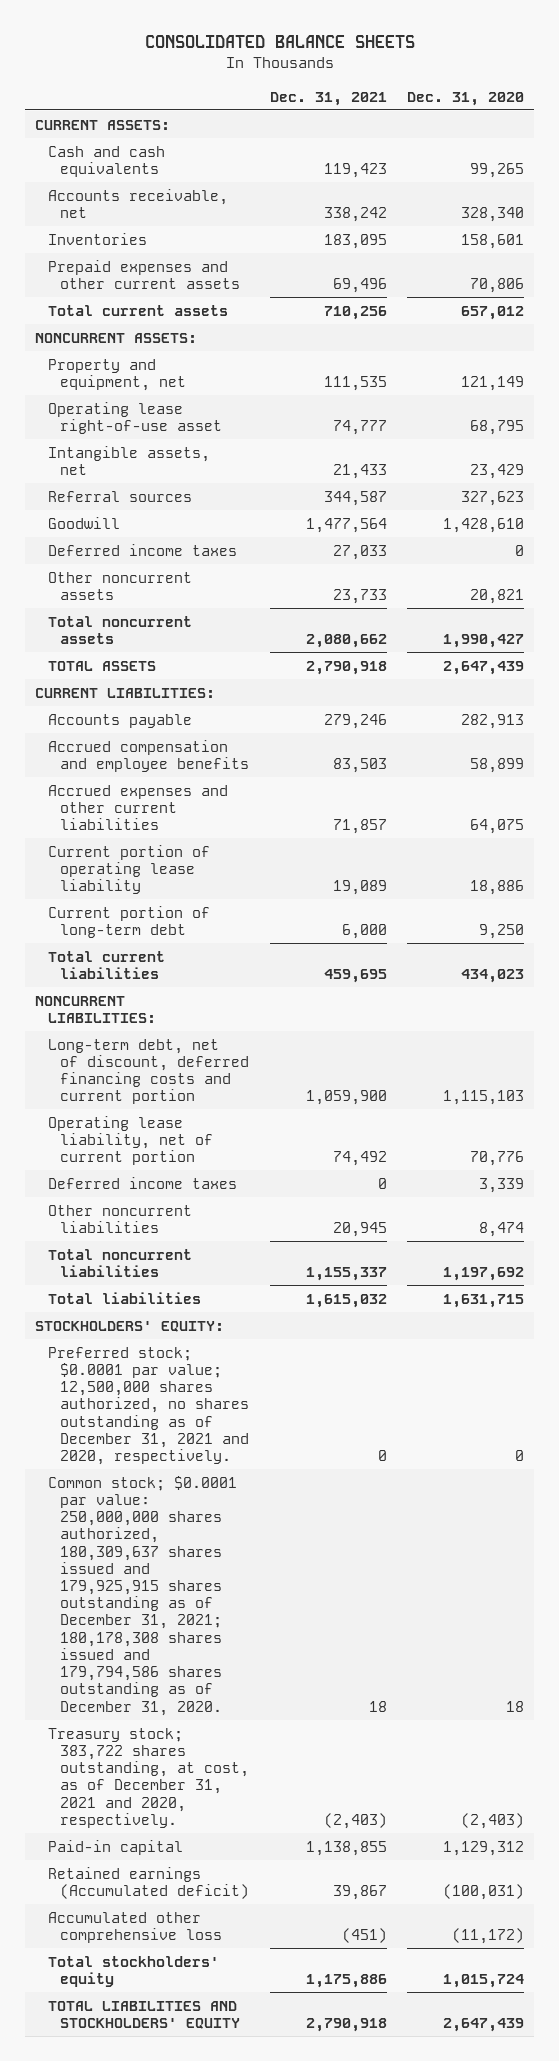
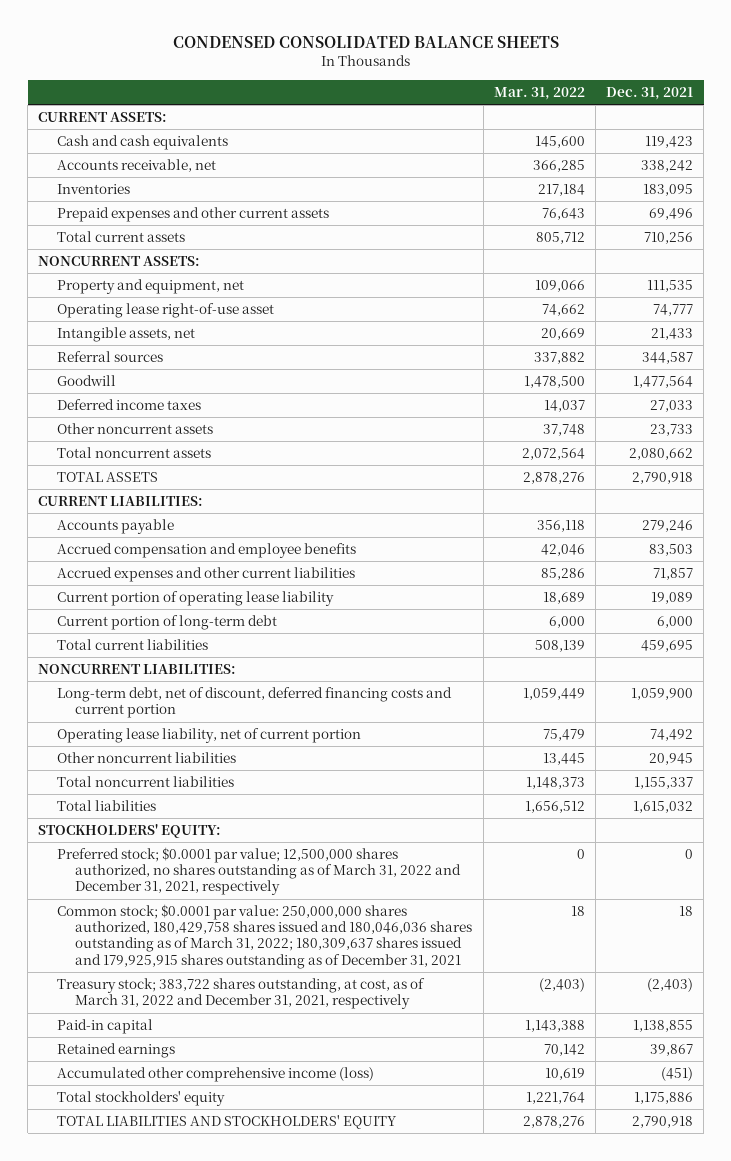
- CONSOLIDATED BALANCE SHEETS
+ CONDENSED CONSOLIDATED BALANCE SHEETS
- | Dec. 31, 2021 | Dec. 31, 2020
+ | Mar. 31, 2022 | Dec. 31, 2021
- Deferred income taxes | 0 | 3,339
- Preferred stock; $0.0001 par value; 12,500,000 shares authorized, no shares outstanding as of December 31, 2021 and 2020, respectively. | 0 | 0
- Common stock; $0.0001 par value: 250,000,000 shares authorized, 180,309,637 shares issued and 179,925,915 shares outstanding as of December 31, 2021; 180,178,308 shares issued and 179,794,586 shares outstanding as of December 31, 2020. | 18 | 18
- Treasury stock; 383,722 shares outstanding, at cost, as of December 31, 2021 and 2020, respectively. | (2,403) | (2,403)
+ Preferred stock; $0.0001 par value; 12,500,000 shares authorized, no shares outstanding as of March 31, 2022 and December 31, 2021, respectively | 0 | 0
+ Common stock; $0.0001 par value: 250,000,000 shares authorized, 180,429,758 shares issued and 180,046,036 shares outstanding as of March 31, 2022; 180,309,637 shares issued and 179,925,915 shares outstanding as of December 31, 2021 | 18 | 18
+ Treasury stock; 383,722 shares outstanding, at cost, as of March 31, 2022 and December 31, 2021, respectively | (2,403) | (2,403)
- Retained earnings (Accumulated deficit) | 39,867 | (100,031)
- Accumulated other comprehensive loss | (451) | (11,172)
+ Retained earnings | 70,142 | 39,867
+ Accumulated other comprehensive income (loss) | 10,619 | (451)

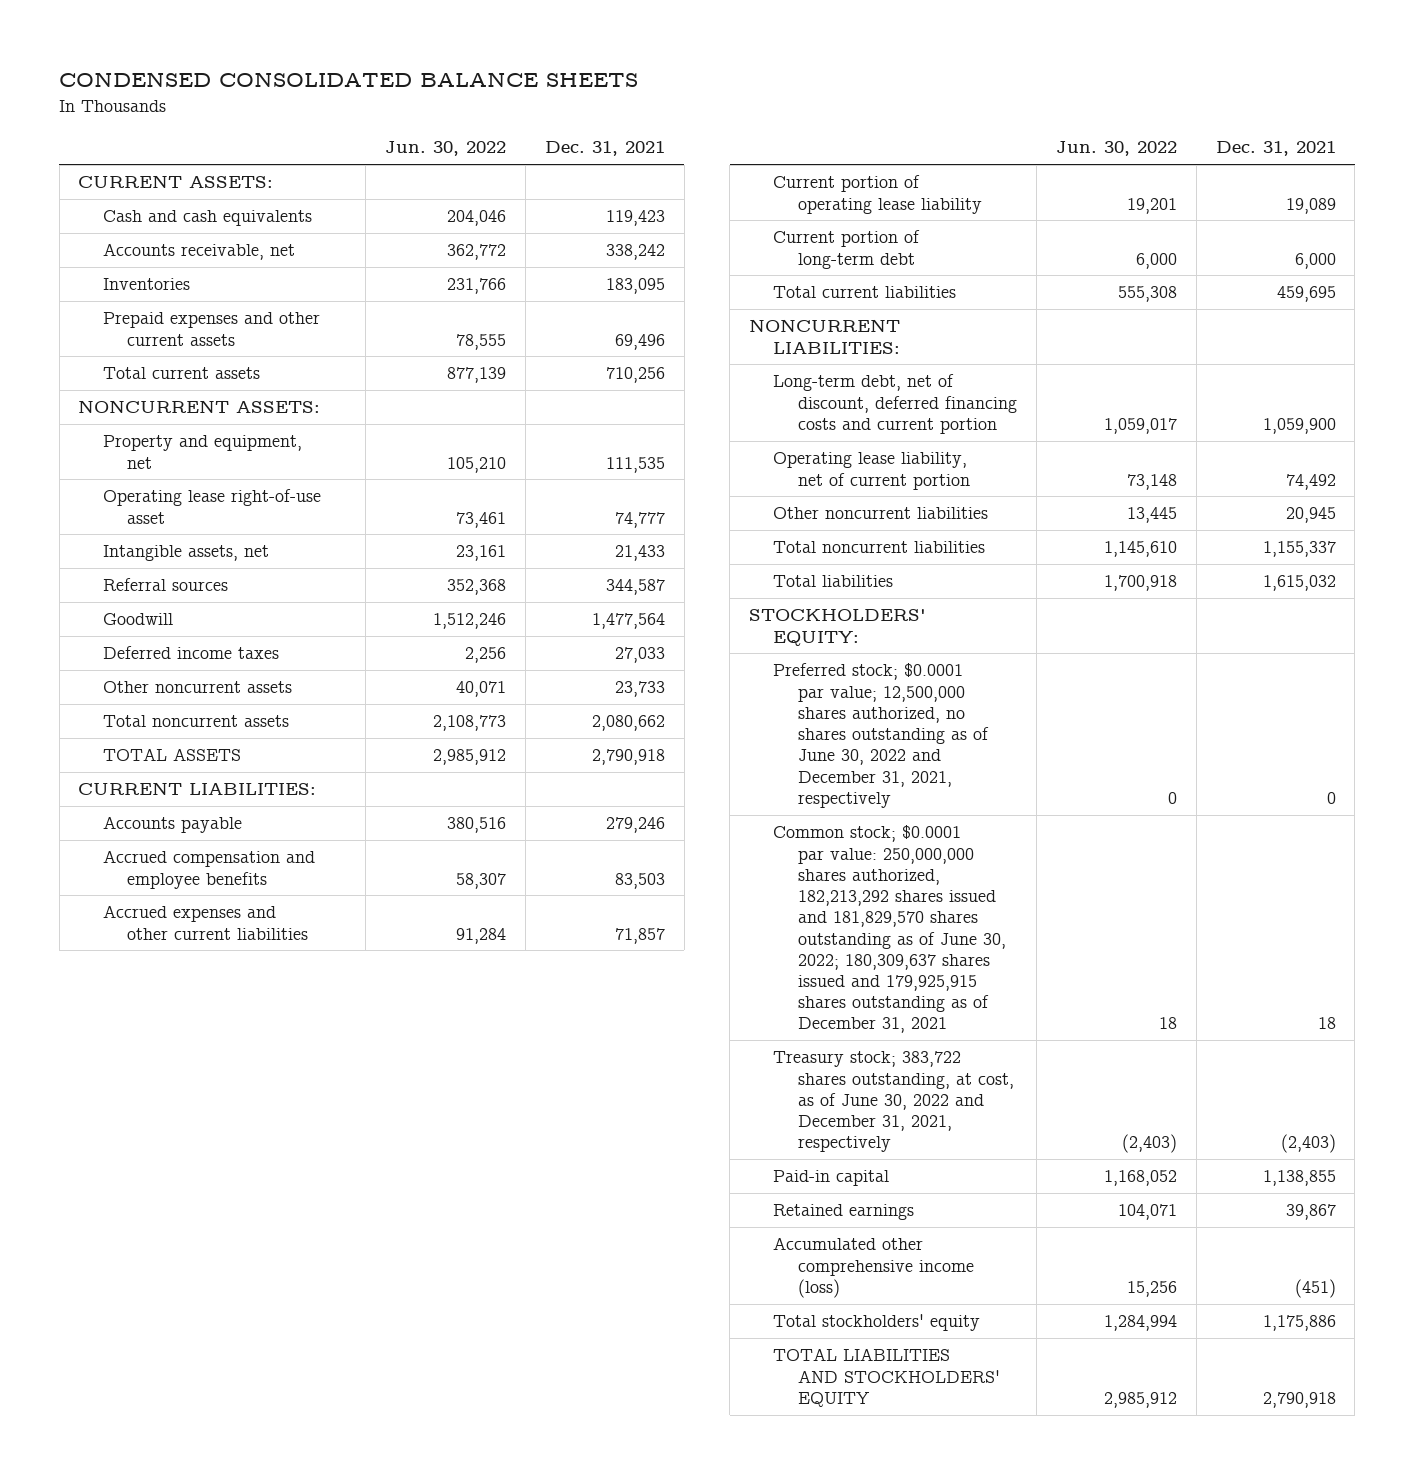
- | Mar. 31, 2022 | Dec. 31, 2021
+ | Jun. 30, 2022 | Dec. 31, 2021
- Preferred stock; $0.0001 par value; 12,500,000 shares authorized, no shares outstanding as of March 31, 2022 and December 31, 2021, respectively | 0 | 0
- Common stock; $0.0001 par value: 250,000,000 shares authorized, 180,429,758 shares issued and 180,046,036 shares outstanding as of March 31, 2022; 180,309,637 shares issued and 179,925,915 shares outstanding as of December 31, 2021 | 18 | 18
- Treasury stock; 383,722 shares outstanding, at cost, as of March 31, 2022 and December 31, 2021, respectively | (2,403) | (2,403)
+ Preferred stock; $0.0001 par value; 12,500,000 shares authorized, no shares outstanding as of June 30, 2022 and December 31, 2021, respectively | 0 | 0
+ Common stock; $0.0001 par value: 250,000,000 shares authorized, 182,213,292 shares issued and 181,829,570 shares outstanding as of June 30, 2022; 180,309,637 shares issued and 179,925,915 shares outstanding as of December 31, 2021 | 18 | 18
+ Treasury stock; 383,722 shares outstanding, at cost, as of June 30, 2022 and December 31, 2021, respectively | (2,403) | (2,403)

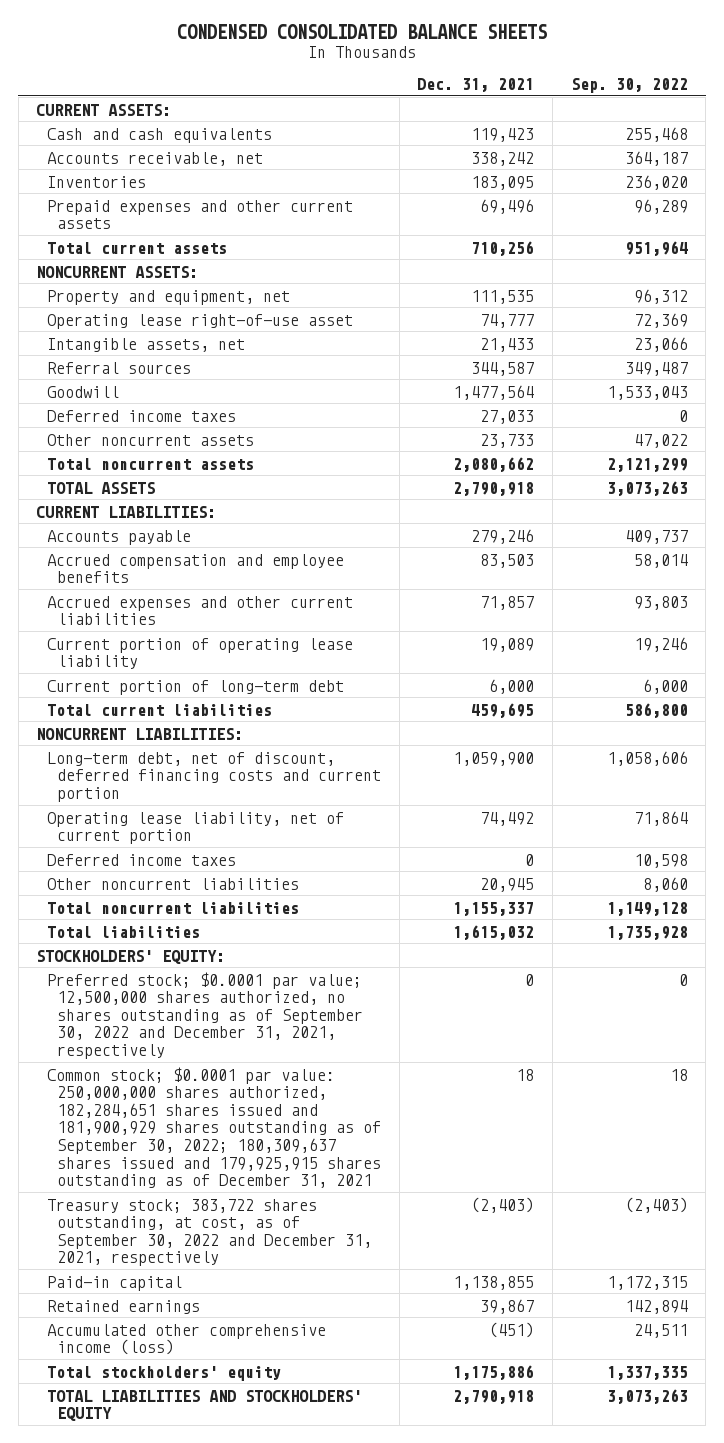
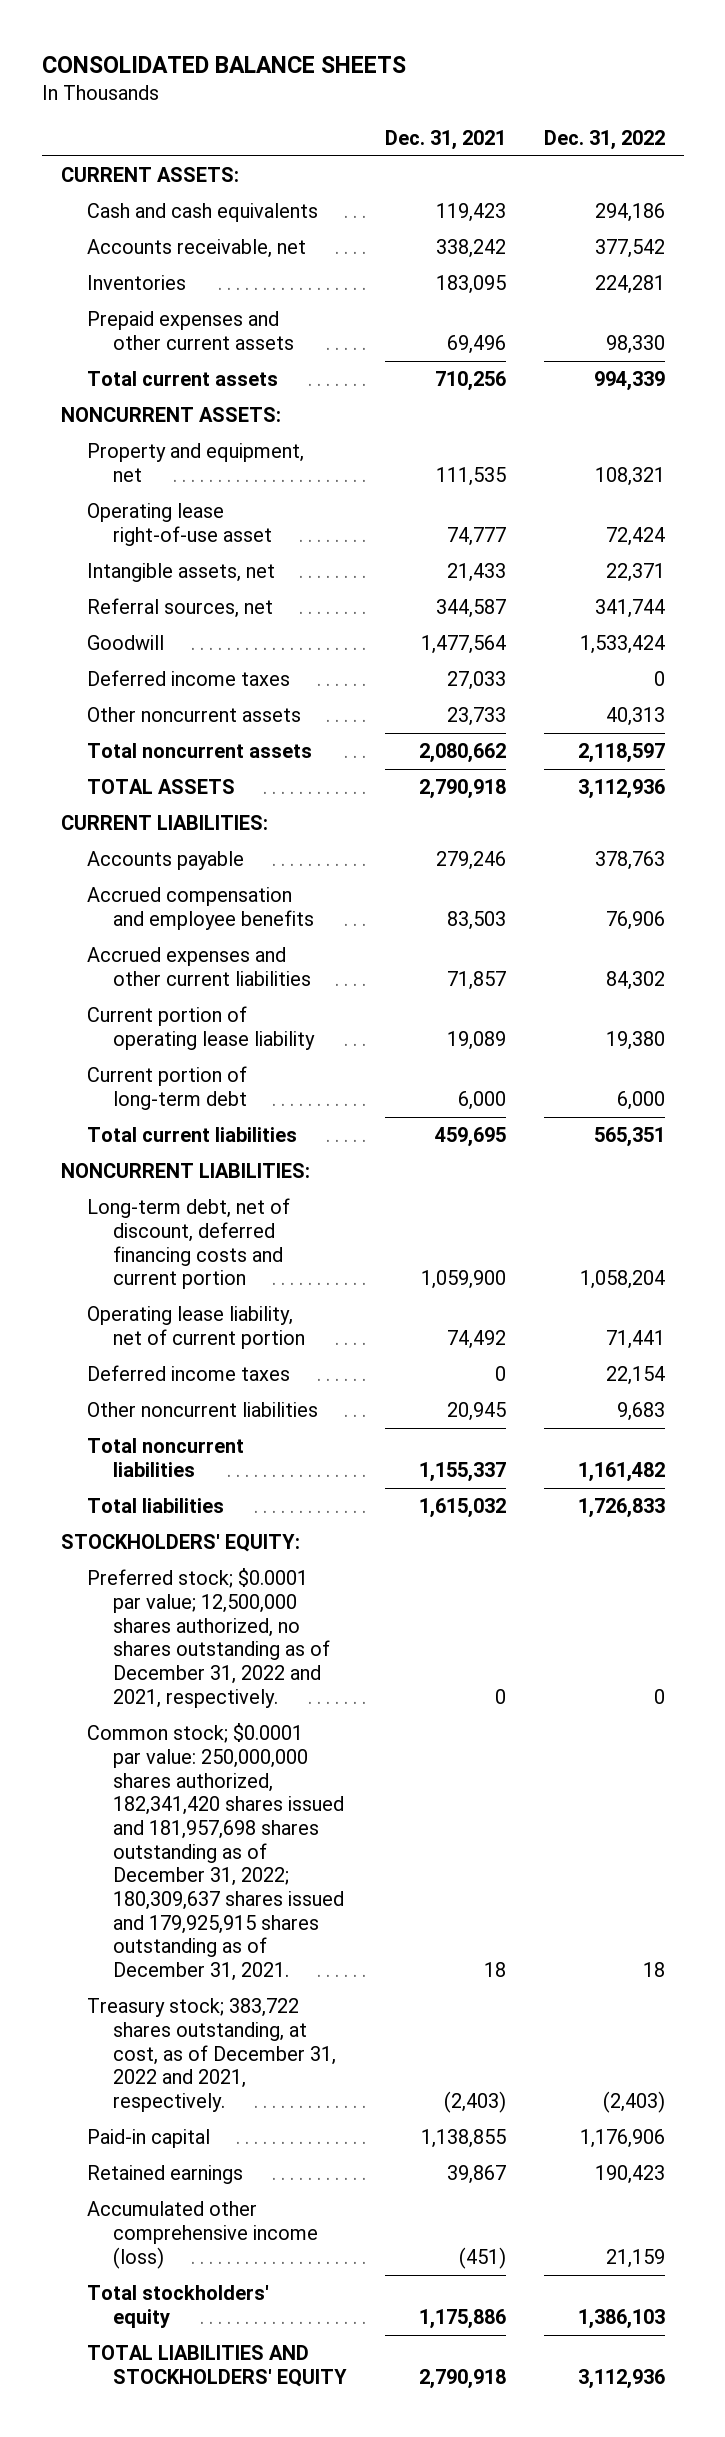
- CONDENSED CONSOLIDATED BALANCE SHEETS
+ CONSOLIDATED BALANCE SHEETS
- | Dec. 31, 2021 | Sep. 30, 2022
+ | Dec. 31, 2021 | Dec. 31, 2022
- Referral sources | 344,587 | 349,487
+ Referral sources, net | 344,587 | 341,744
- Preferred stock; $0.0001 par value; 12,500,000 shares authorized, no shares outstanding as of September 30, 2022 and December 31, 2021, respectively | 0 | 0
- Common stock; $0.0001 par value: 250,000,000 shares authorized, 182,284,651 shares issued and 181,900,929 shares outstanding as of September 30, 2022; 180,309,637 shares issued and 179,925,915 shares outstanding as of December 31, 2021 | 18 | 18
- Treasury stock; 383,722 shares outstanding, at cost, as of September 30, 2022 and December 31, 2021, respectively | (2,403) | (2,403)
+ Preferred stock; $0.0001 par value; 12,500,000 shares authorized, no shares outstanding as of December 31, 2022 and 2021, respectively. | 0 | 0
+ Common stock; $0.0001 par value: 250,000,000 shares authorized, 182,341,420 shares issued and 181,957,698 shares outstanding as of December 31, 2022; 180,309,637 shares issued and 179,925,915 shares outstanding as of December 31, 2021. | 18 | 18
+ Treasury stock; 383,722 shares outstanding, at cost, as of December 31, 2022 and 2021, respectively. | (2,403) | (2,403)

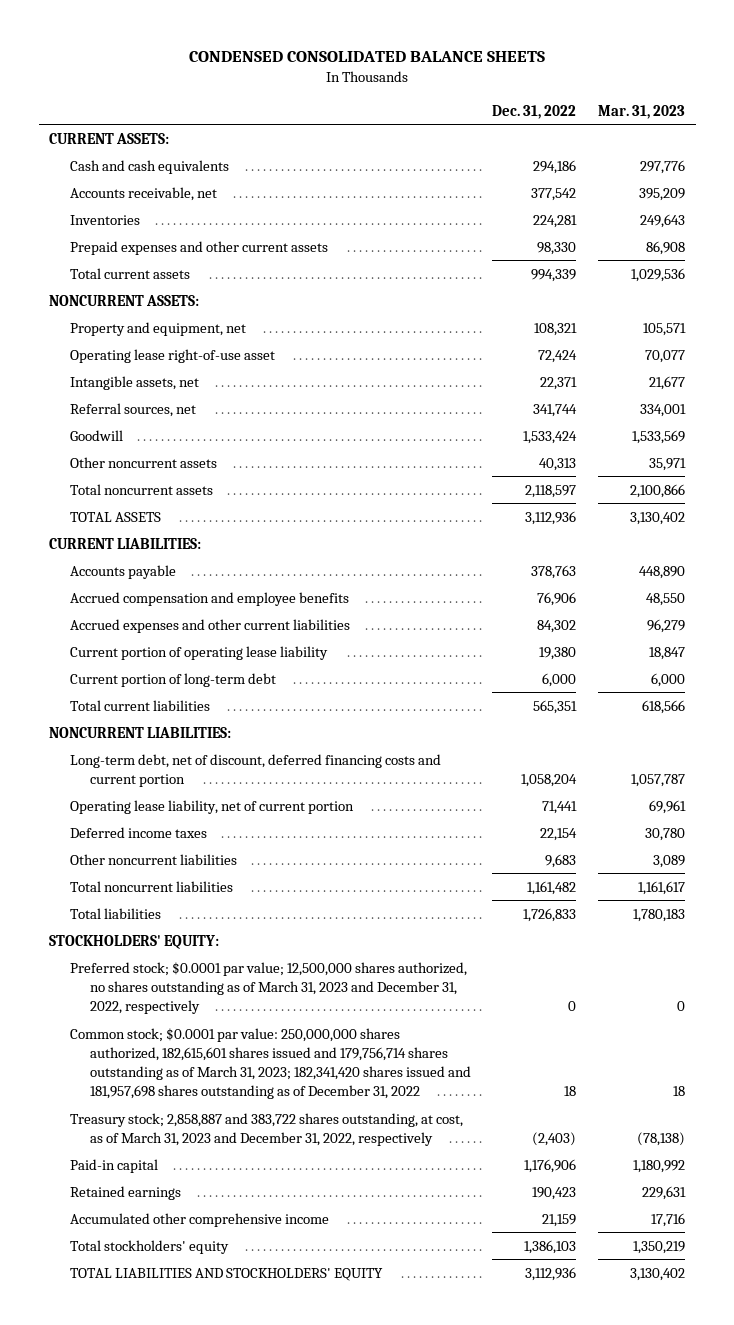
- CONSOLIDATED BALANCE SHEETS
+ CONDENSED CONSOLIDATED BALANCE SHEETS
- | Dec. 31, 2021 | Dec. 31, 2022
+ | Dec. 31, 2022 | Mar. 31, 2023
- Deferred income taxes | 27,033 | 0
- Preferred stock; $0.0001 par value; 12,500,000 shares authorized, no shares outstanding as of December 31, 2022 and 2021, respectively. | 0 | 0
- Common stock; $0.0001 par value: 250,000,000 shares authorized, 182,341,420 shares issued and 181,957,698 shares outstanding as of December 31, 2022; 180,309,637 shares issued and 179,925,915 shares outstanding as of December 31, 2021. | 18 | 18
- Treasury stock; 383,722 shares outstanding, at cost, as of December 31, 2022 and 2021, respectively. | (2,403) | (2,403)
+ Preferred stock; $0.0001 par value; 12,500,000 shares authorized, no shares outstanding as of March 31, 2023 and December 31, 2022, respectively | 0 | 0
+ Common stock; $0.0001 par value: 250,000,000 shares authorized, 182,615,601 shares issued and 179,756,714 shares outstanding as of March 31, 2023; 182,341,420 shares issued and 181,957,698 shares outstanding as of December 31, 2022 | 18 | 18
+ Treasury stock; 2,858,887 and 383,722 shares outstanding, at cost, as of March 31, 2023 and December 31, 2022, respectively | (2,403) | (78,138)
- Accumulated other comprehensive income (loss) | (451) | 21,159
+ Accumulated other comprehensive income | 21,159 | 17,716

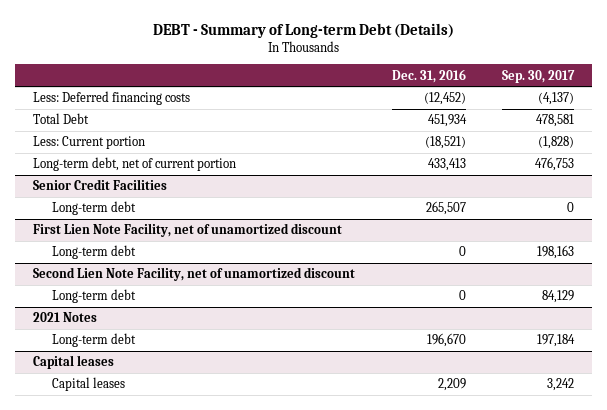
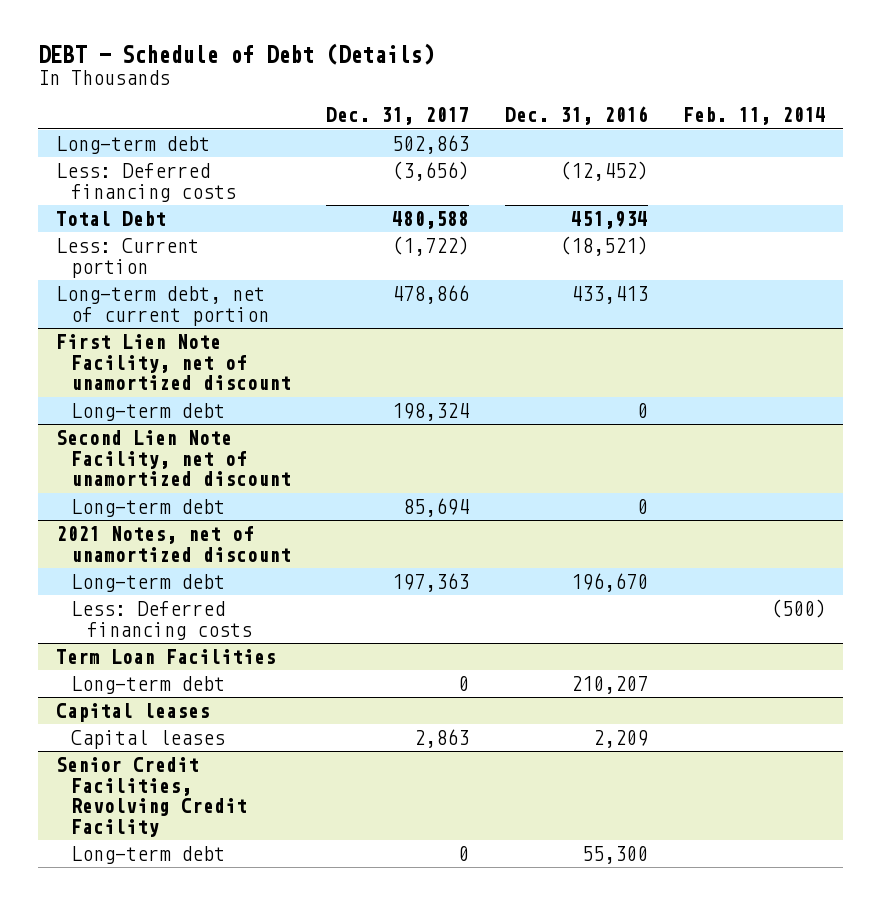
- DEBT - Summary of Long-term Debt (Details)
+ DEBT - Schedule of Debt (Details)
- | Dec. 31, 2016 | Sep. 30, 2017
+ | Dec. 31, 2017 | Dec. 31, 2016 | Feb. 11, 2014
+ Long-term debt | 502,863 | |
- Senior Credit Facilities
- Long-term debt | 265,507 | 0
- 2021 Notes
+ 2021 Notes, net of unamortized discount
+ Less: Deferred financing costs | | | (500)
+ Term Loan Facilities
+ Long-term debt | 0 | 210,207 |
+ Senior Credit Facilities, Revolving Credit Facility
+ Long-term debt | 0 | 55,300 |

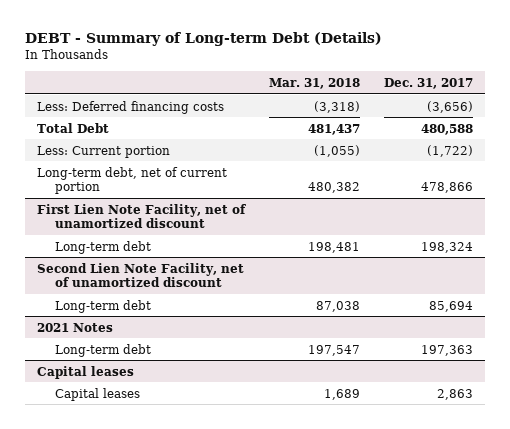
- DEBT - Schedule of Debt (Details)
+ DEBT - Summary of Long-term Debt (Details)
- | Dec. 31, 2017 | Dec. 31, 2016 | Feb. 11, 2014
+ | Mar. 31, 2018 | Dec. 31, 2017
- Long-term debt | 502,863 | |
- 2021 Notes, net of unamortized discount
+ 2021 Notes
- Less: Deferred financing costs | | | (500)
- Term Loan Facilities
- Long-term debt | 0 | 210,207 |
- Senior Credit Facilities, Revolving Credit Facility
- Long-term debt | 0 | 55,300 |

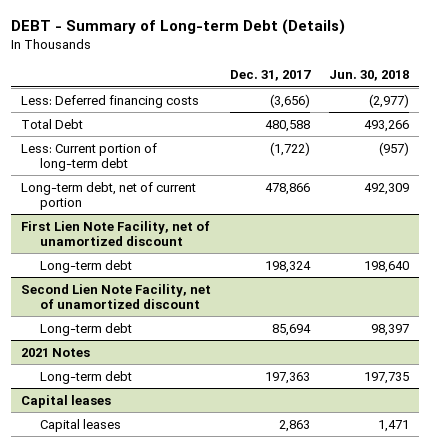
- | Mar. 31, 2018 | Dec. 31, 2017
+ | Dec. 31, 2017 | Jun. 30, 2018
- Less: Current portion | (1,055) | (1,722)
+ Less: Current portion of long-term debt | (1,722) | (957)

